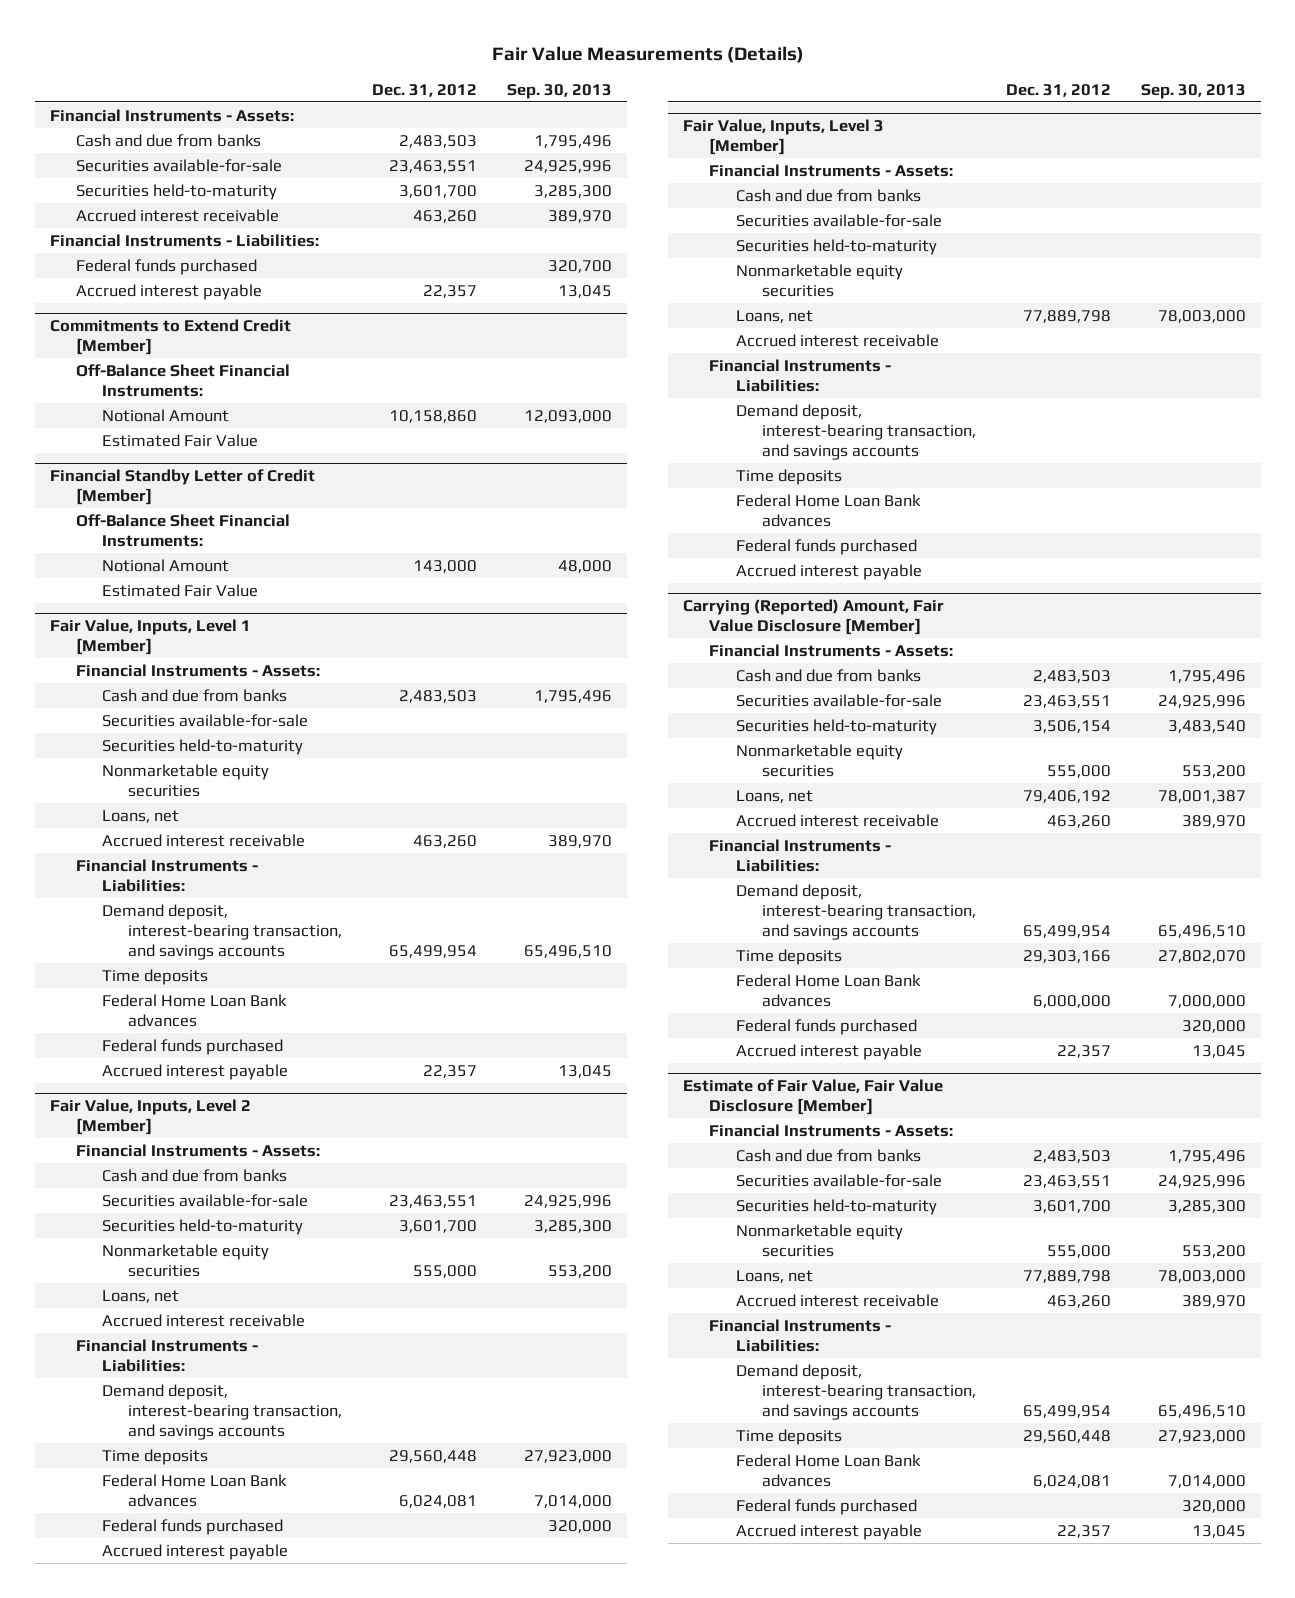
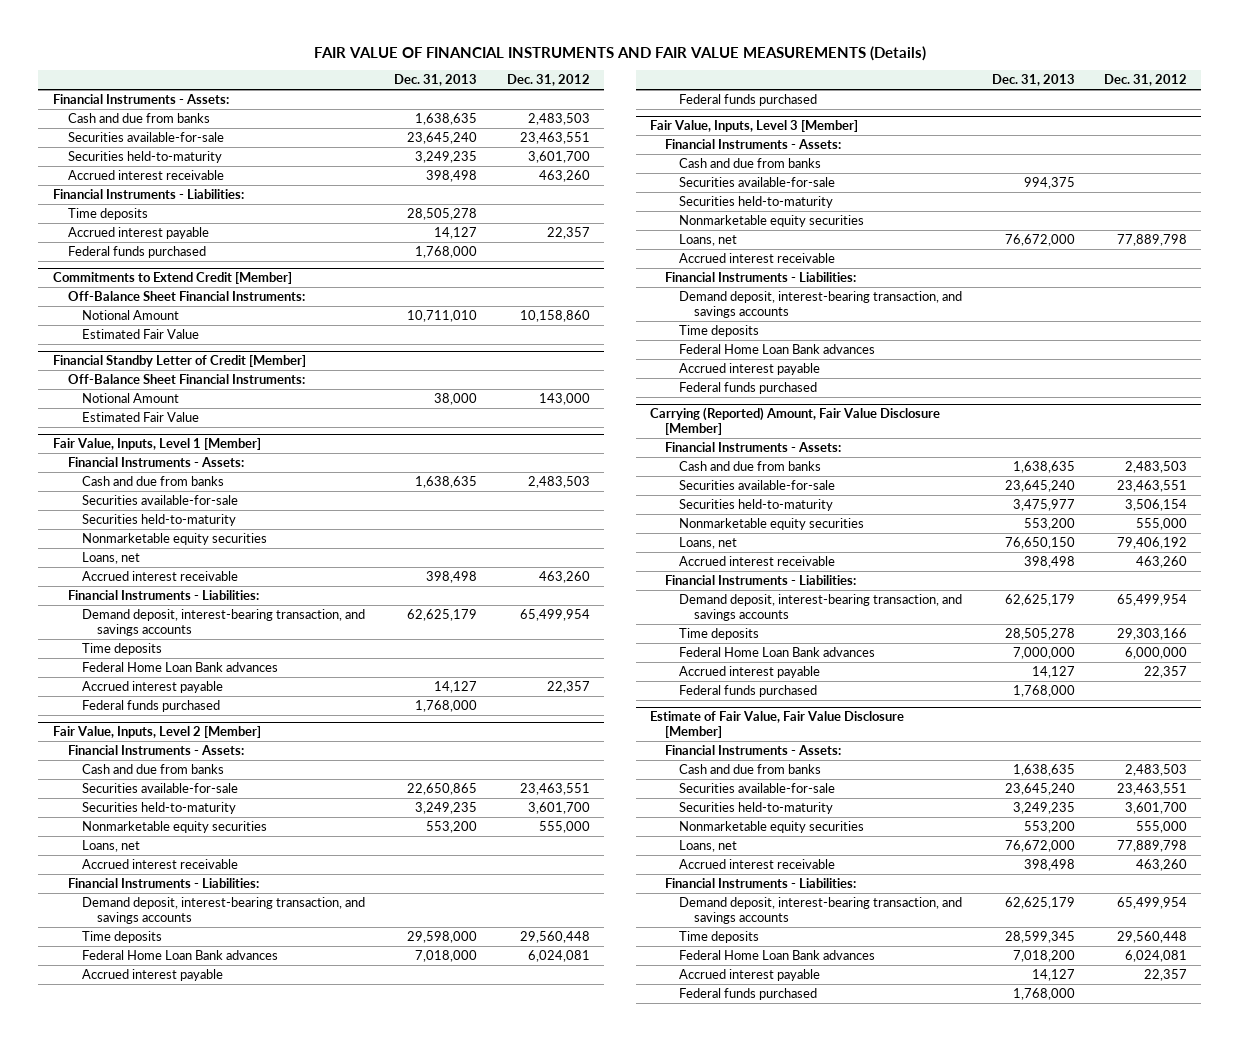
- Fair Value Measurements (Details)
+ FAIR VALUE OF FINANCIAL INSTRUMENTS AND FAIR VALUE MEASUREMENTS (Details)
- | Dec. 31, 2012 | Sep. 30, 2013
+ | Dec. 31, 2013 | Dec. 31, 2012
+ Time deposits | 28,505,278 |
moved down: Federal funds purchased | 1,768,000 |
@ Fair Value, Inputs, Level 1 [Member]
moved down: Federal funds purchased | 1,768,000 |
@ Fair Value, Inputs, Level 2 [Member]
moved down: Federal funds purchased
@ Fair Value, Inputs, Level 3 [Member]
moved down: Federal funds purchased
@ Carrying (Reported) Amount, Fair Value Disclosure [Member]
moved down: Federal funds purchased | 1,768,000 |
@ Estimate of Fair Value, Fair Value Disclosure [Member]
moved down: Federal funds purchased | 1,768,000 |

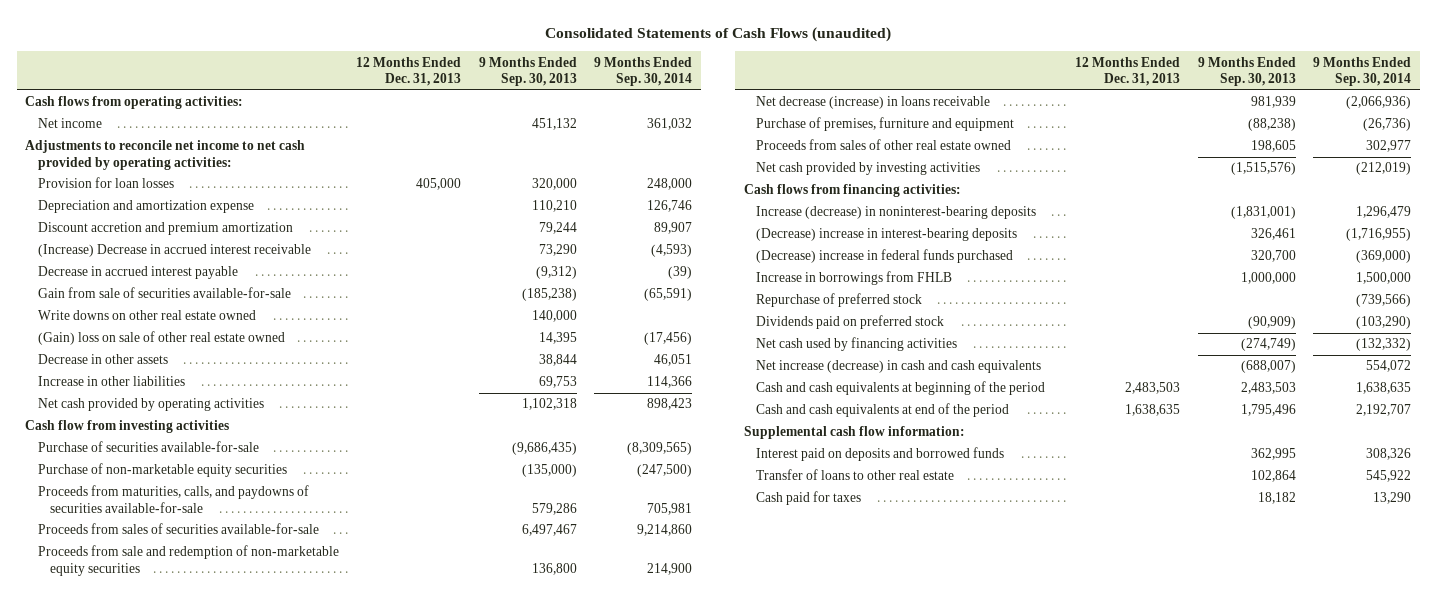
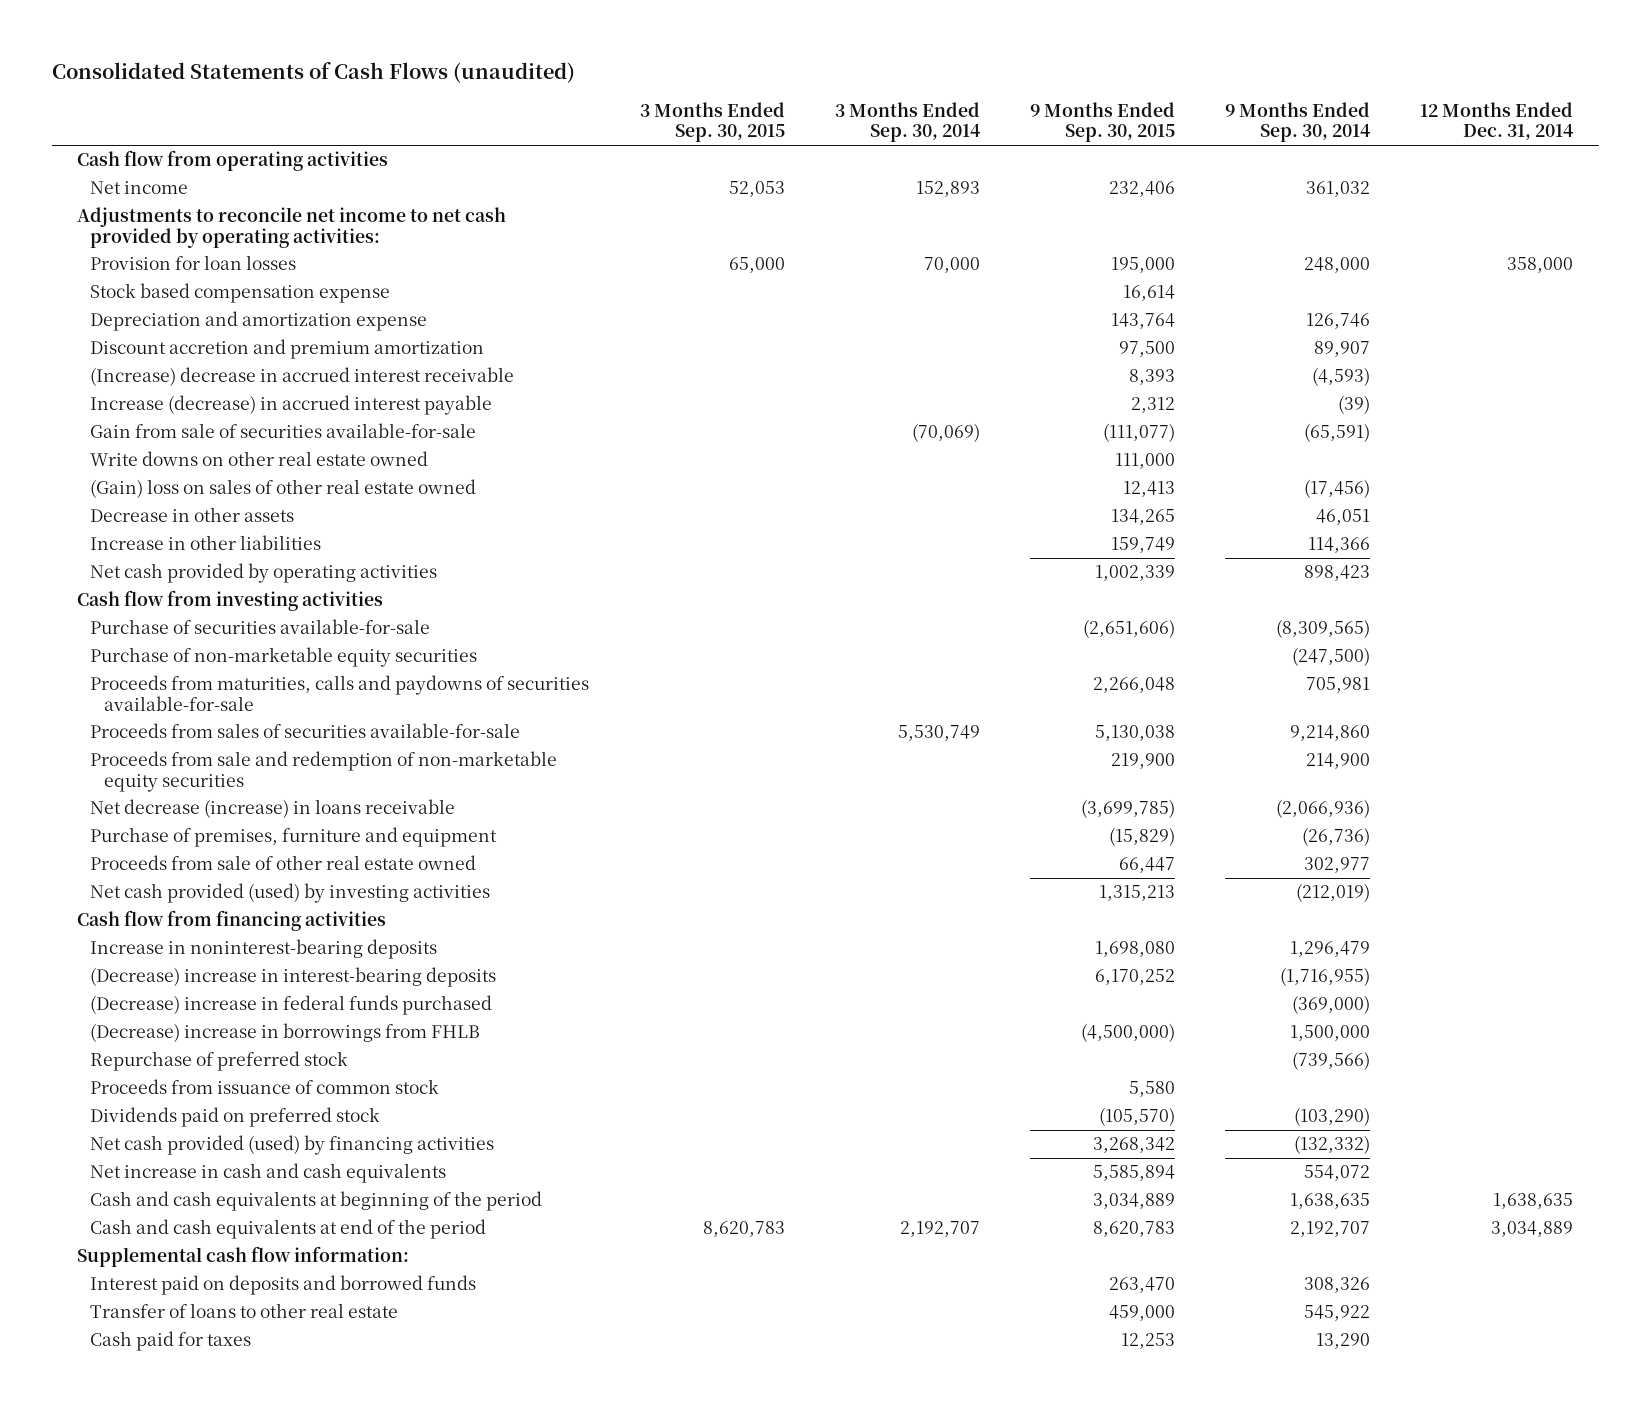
- | 12 Months Ended Dec. 31, 2013 | 9 Months Ended Sep. 30, 2013 | 9 Months Ended Sep. 30, 2014
+ | 3 Months Ended Sep. 30, 2015 | 3 Months Ended Sep. 30, 2014 | 9 Months Ended Sep. 30, 2015 | 9 Months Ended Sep. 30, 2014 | 12 Months Ended Dec. 31, 2014
- Cash flows from operating activities:
+ Cash flow from operating activities
+ Stock based compensation expense | | | 16,614 | |
- (Increase) Decrease in accrued interest receivable | | 73,290 | (4,593)
- Decrease in accrued interest payable | | (9,312) | (39)
+ (Increase) decrease in accrued interest receivable | | | 8,393 | (4,593) |
+ Increase (decrease) in accrued interest payable | | | 2,312 | (39) |
- (Gain) loss on sale of other real estate owned | | 14,395 | (17,456)
+ (Gain) loss on sales of other real estate owned | | | 12,413 | (17,456) |
- Proceeds from maturities, calls, and paydowns of securities available-for-sale | | 579,286 | 705,981
+ Proceeds from maturities, calls and paydowns of securities available-for-sale | | | 2,266,048 | 705,981 |
- Proceeds from sales of other real estate owned | | 198,605 | 302,977
- Net cash provided by investing activities | | (1,515,576) | (212,019)
- Cash flows from financing activities:
- Increase (decrease) in noninterest-bearing deposits | | (1,831,001) | 1,296,479
+ Proceeds from sale of other real estate owned | | | 66,447 | 302,977 |
+ Net cash provided (used) by investing activities | | | 1,315,213 | (212,019) |
+ Cash flow from financing activities
+ Increase in noninterest-bearing deposits | | | 1,698,080 | 1,296,479 |
- Increase in borrowings from FHLB | | 1,000,000 | 1,500,000
+ (Decrease) increase in borrowings from FHLB | | | (4,500,000) | 1,500,000 |
+ Proceeds from issuance of common stock | | | 5,580 | |
- Net cash used by financing activities | | (274,749) | (132,332)
- Net increase (decrease) in cash and cash equivalents | | (688,007) | 554,072
+ Net cash provided (used) by financing activities | | | 3,268,342 | (132,332) |
+ Net increase in cash and cash equivalents | | | 5,585,894 | 554,072 |

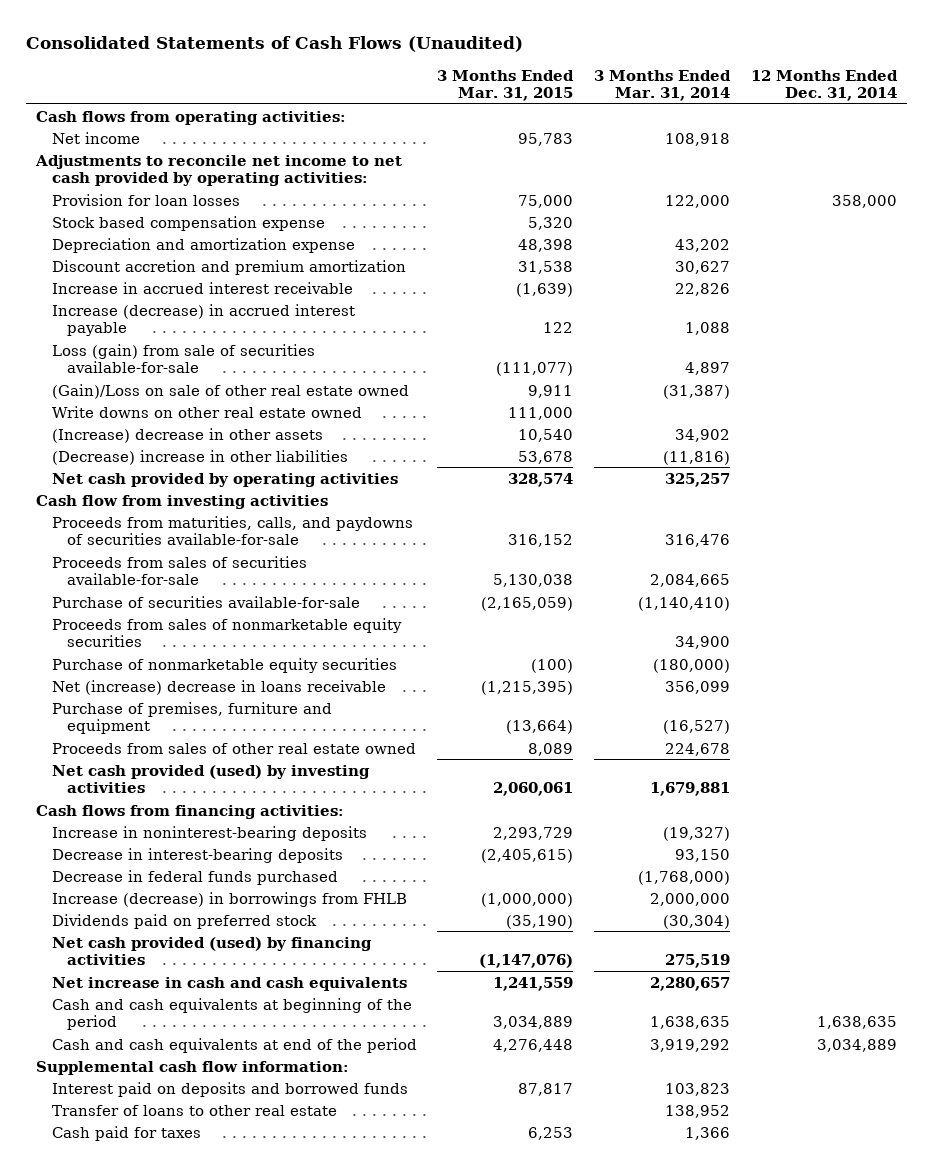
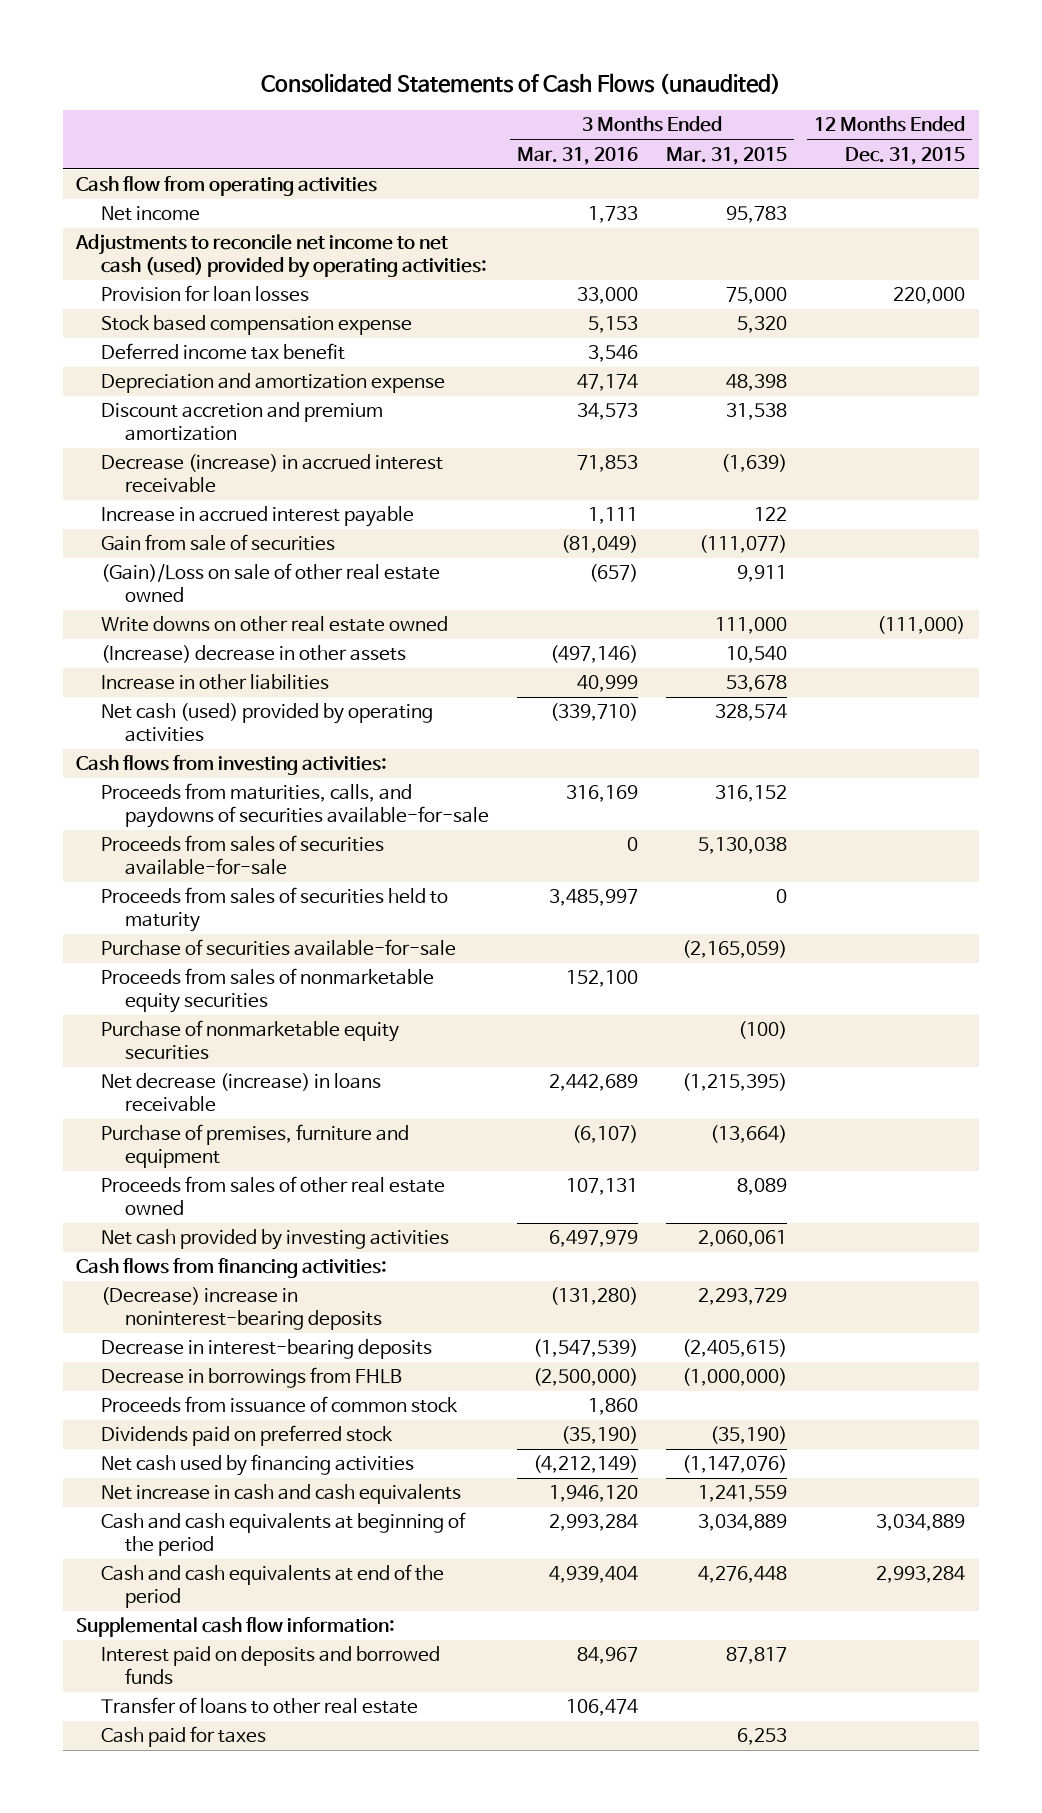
- Consolidated Statements of Cash Flows (Unaudited)
+ Consolidated Statements of Cash Flows (unaudited)
- | 3 Months Ended Mar. 31, 2015 | 3 Months Ended Mar. 31, 2014 | 12 Months Ended Dec. 31, 2014
+ | 3 Months Ended Mar. 31, 2016 | 3 Months Ended Mar. 31, 2015 | 12 Months Ended Dec. 31, 2015
- Cash flows from operating activities:
+ Cash flow from operating activities
- Adjustments to reconcile net income to net cash provided by operating activities:
+ Adjustments to reconcile net income to net cash (used) provided by operating activities:
+ Deferred income tax benefit | 3,546 | |
- Increase in accrued interest receivable | (1,639) | 22,826 |
- Increase (decrease) in accrued interest payable | 122 | 1,088 |
- Loss (gain) from sale of securities available-for-sale | (111,077) | 4,897 |
+ Decrease (increase) in accrued interest receivable | 71,853 | (1,639) |
+ Increase in accrued interest payable | 1,111 | 122 |
+ Gain from sale of securities | (81,049) | (111,077) |
- (Decrease) increase in other liabilities | 53,678 | (11,816) |
- Net cash provided by operating activities | 328,574 | 325,257 |
- Cash flow from investing activities
+ Increase in other liabilities | 40,999 | 53,678 |
+ Net cash (used) provided by operating activities | (339,710) | 328,574 |
+ Cash flows from investing activities:
+ Proceeds from sales of securities held to maturity | 3,485,997 | 0 |
- Net (increase) decrease in loans receivable | (1,215,395) | 356,099 |
+ Net decrease (increase) in loans receivable | 2,442,689 | (1,215,395) |
- Net cash provided (used) by investing activities | 2,060,061 | 1,679,881 |
+ Net cash provided by investing activities | 6,497,979 | 2,060,061 |
- Increase in noninterest-bearing deposits | 2,293,729 | (19,327) |
+ (Decrease) increase in noninterest-bearing deposits | (131,280) | 2,293,729 |
- Decrease in federal funds purchased | | (1,768,000) |
- Increase (decrease) in borrowings from FHLB | (1,000,000) | 2,000,000 |
+ Decrease in borrowings from FHLB | (2,500,000) | (1,000,000) |
+ Proceeds from issuance of common stock | 1,860 | |
- Net cash provided (used) by financing activities | (1,147,076) | 275,519 |
+ Net cash used by financing activities | (4,212,149) | (1,147,076) |

